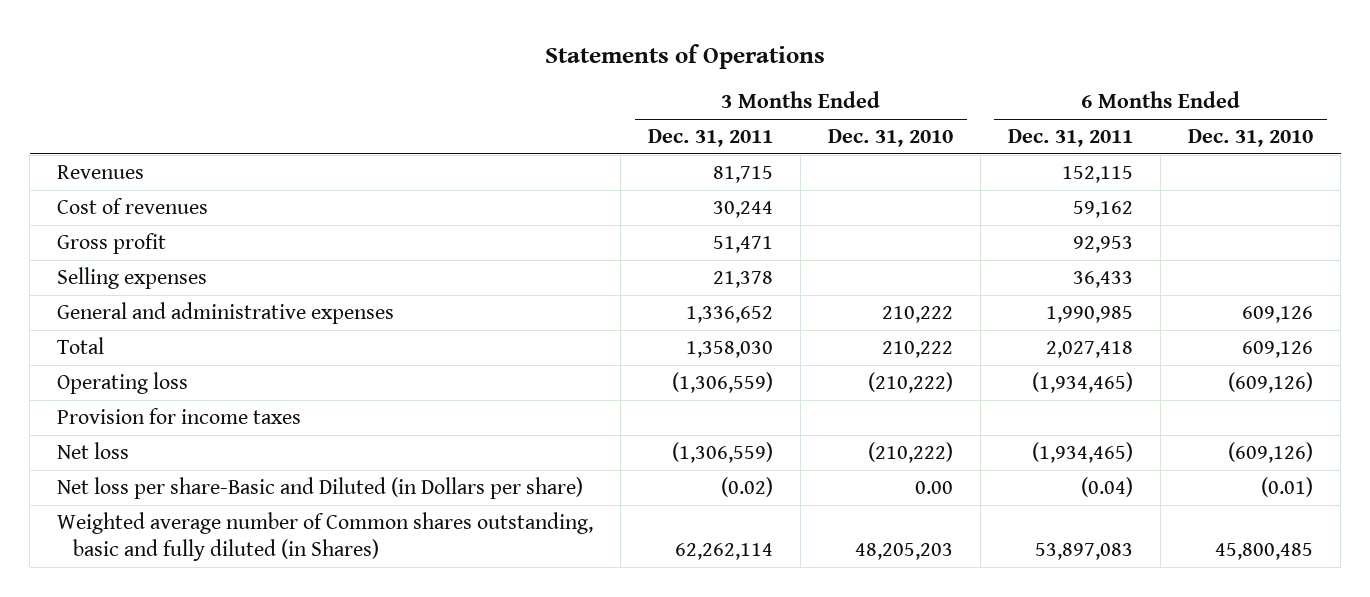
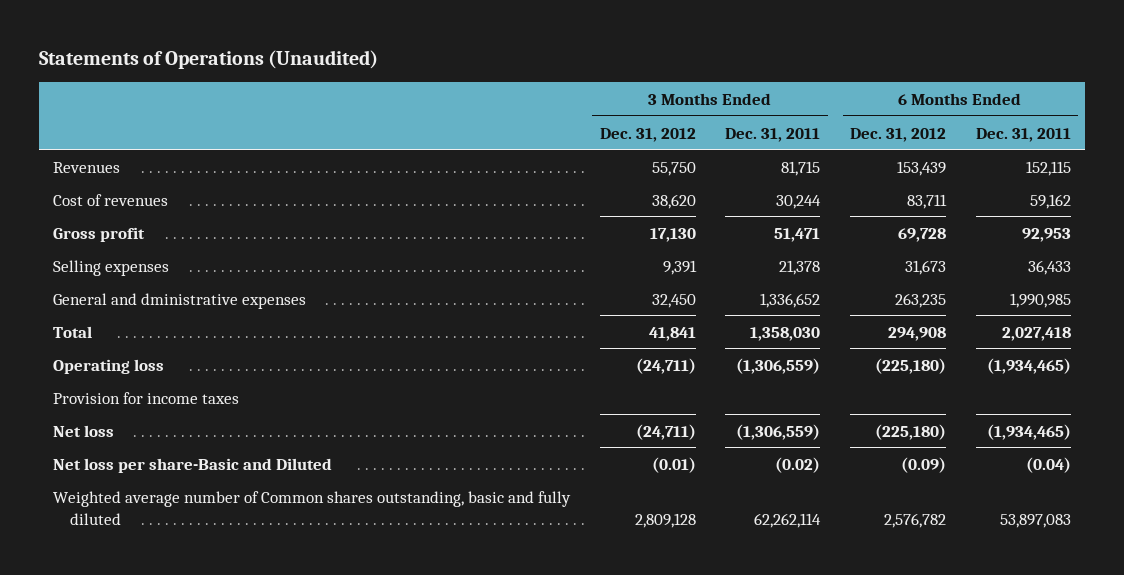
- Statements of Operations
+ Statements of Operations (Unaudited)
- | 3 Months Ended Dec. 31, 2011 | 3 Months Ended Dec. 31, 2010 | 6 Months Ended Dec. 31, 2011 | 6 Months Ended Dec. 31, 2010
+ | 3 Months Ended Dec. 31, 2012 | 3 Months Ended Dec. 31, 2011 | 6 Months Ended Dec. 31, 2012 | 6 Months Ended Dec. 31, 2011
- General and administrative expenses | 1,336,652 | 210,222 | 1,990,985 | 609,126
+ General and dministrative expenses | 32,450 | 1,336,652 | 263,235 | 1,990,985
- Net loss per share-Basic and Diluted (in Dollars per share) | (0.02) | 0.00 | (0.04) | (0.01)
- Weighted average number of Common shares outstanding, basic and fully diluted (in Shares) | 62,262,114 | 48,205,203 | 53,897,083 | 45,800,485
+ Net loss per share-Basic and Diluted | (0.01) | (0.02) | (0.09) | (0.04)
+ Weighted average number of Common shares outstanding, basic and fully diluted | 2,809,128 | 62,262,114 | 2,576,782 | 53,897,083

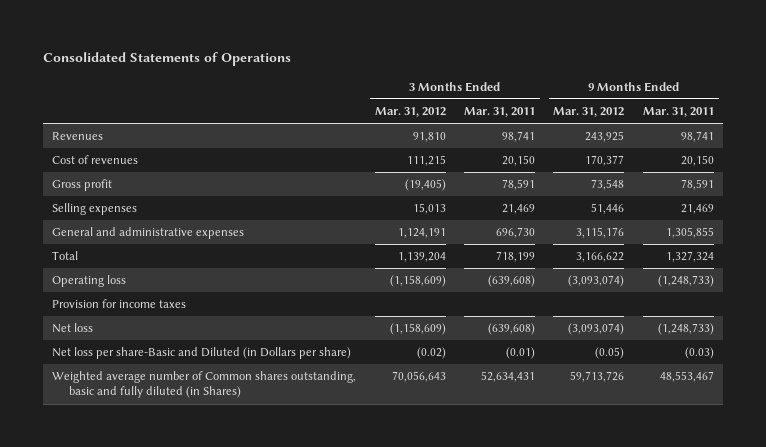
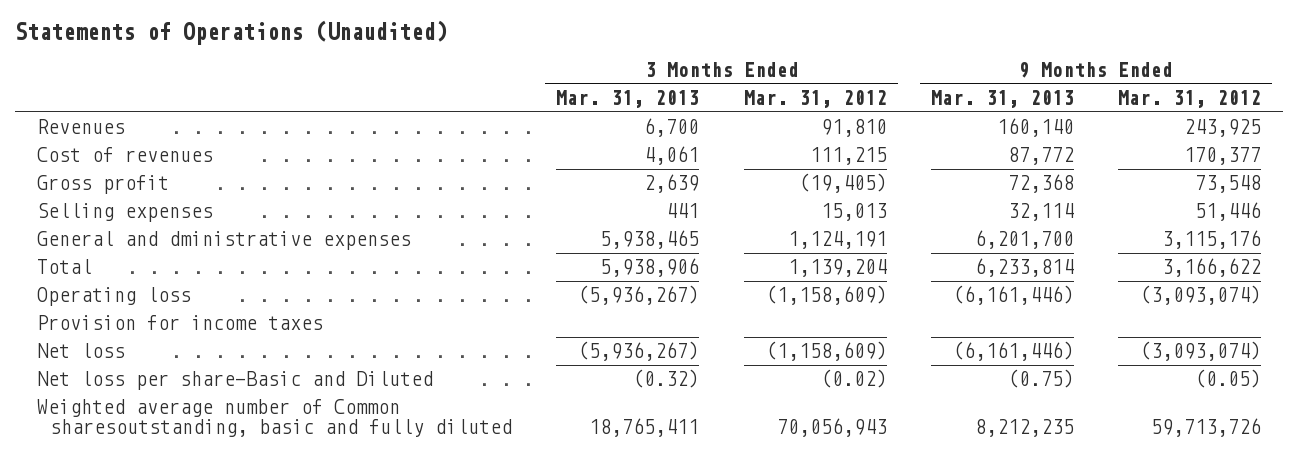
- Consolidated Statements of Operations
+ Statements of Operations (Unaudited)
- | 3 Months Ended Mar. 31, 2012 | 3 Months Ended Mar. 31, 2011 | 9 Months Ended Mar. 31, 2012 | 9 Months Ended Mar. 31, 2011
+ | 3 Months Ended Mar. 31, 2013 | 3 Months Ended Mar. 31, 2012 | 9 Months Ended Mar. 31, 2013 | 9 Months Ended Mar. 31, 2012
- General and administrative expenses | 1,124,191 | 696,730 | 3,115,176 | 1,305,855
+ General and dministrative expenses | 5,938,465 | 1,124,191 | 6,201,700 | 3,115,176
- Net loss per share-Basic and Diluted (in Dollars per share) | (0.02) | (0.01) | (0.05) | (0.03)
- Weighted average number of Common shares outstanding, basic and fully diluted (in Shares) | 70,056,643 | 52,634,431 | 59,713,726 | 48,553,467
+ Net loss per share-Basic and Diluted | (0.32) | (0.02) | (0.75) | (0.05)
+ Weighted average number of Common sharesoutstanding, basic and fully diluted | 18,765,411 | 70,056,943 | 8,212,235 | 59,713,726

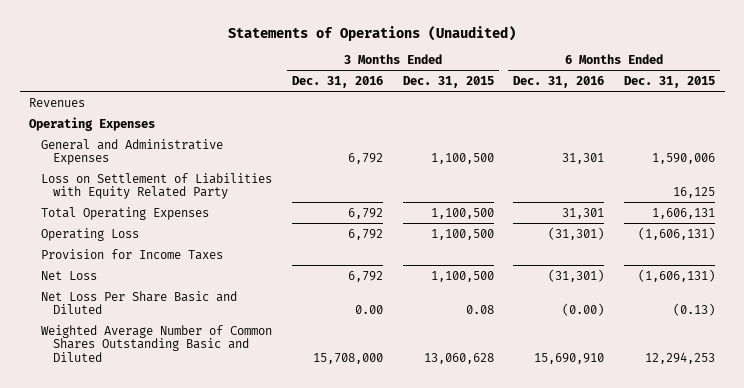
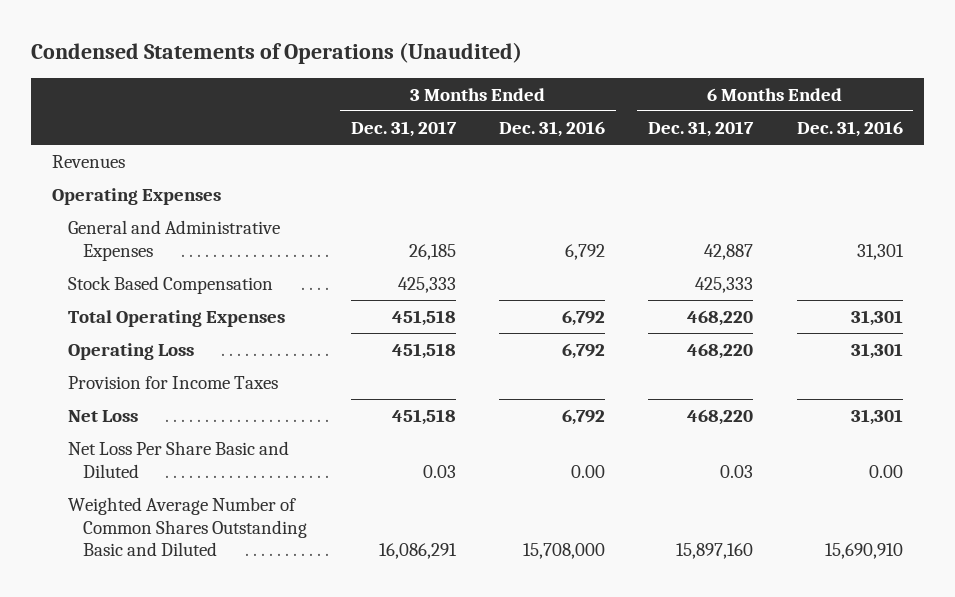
- Statements of Operations (Unaudited)
+ Condensed Statements of Operations (Unaudited)
- | 3 Months Ended Dec. 31, 2016 | 3 Months Ended Dec. 31, 2015 | 6 Months Ended Dec. 31, 2016 | 6 Months Ended Dec. 31, 2015
+ | 3 Months Ended Dec. 31, 2017 | 3 Months Ended Dec. 31, 2016 | 6 Months Ended Dec. 31, 2017 | 6 Months Ended Dec. 31, 2016
- Loss on Settlement of Liabilities with Equity Related Party | | | | 16,125
+ Stock Based Compensation | 425,333 | | 425,333 |
- Operating Loss | 6,792 | 1,100,500 | (31,301) | (1,606,131)
+ Operating Loss | 451,518 | 6,792 | 468,220 | 31,301
- Net Loss | 6,792 | 1,100,500 | (31,301) | (1,606,131)
- Net Loss Per Share Basic and Diluted | 0.00 | 0.08 | (0.00) | (0.13)
+ Net Loss | 451,518 | 6,792 | 468,220 | 31,301
+ Net Loss Per Share Basic and Diluted | 0.03 | 0.00 | 0.03 | 0.00

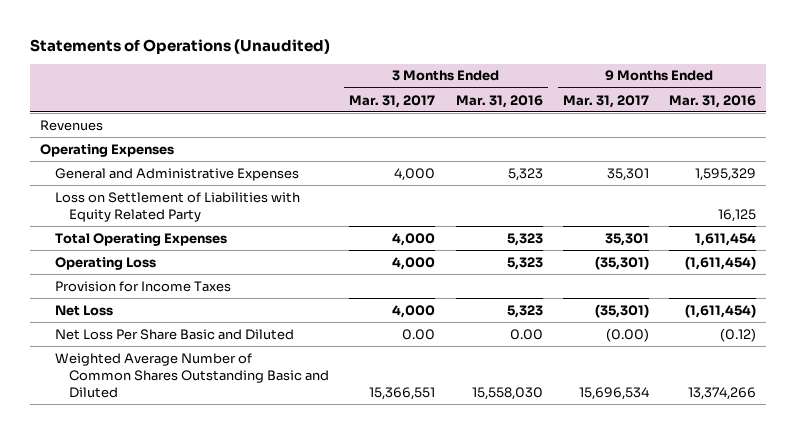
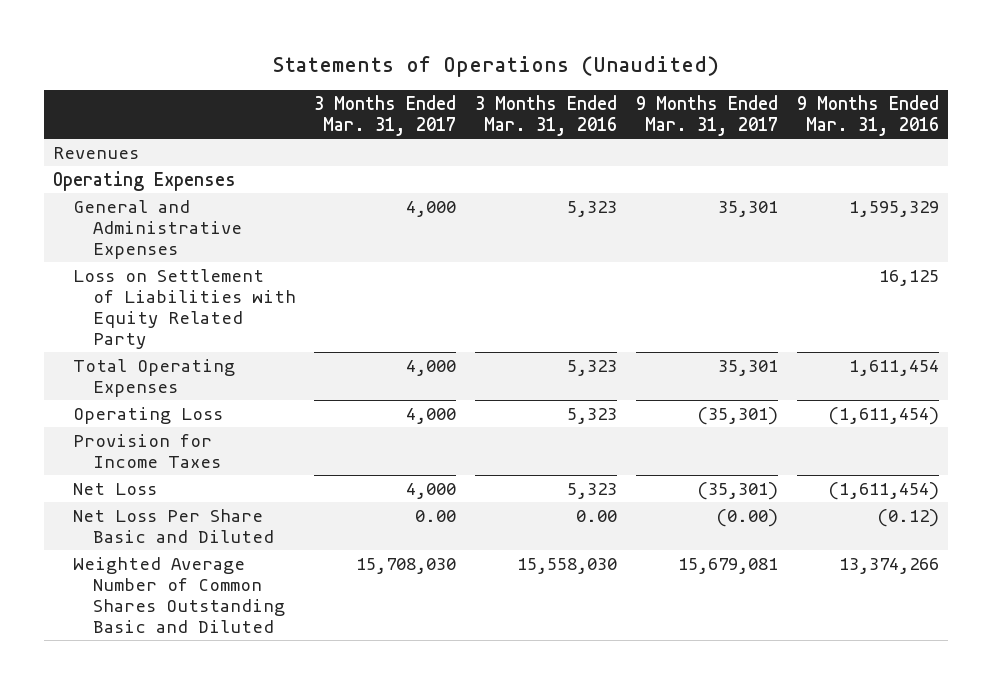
- Weighted Average Number of Common Shares Outstanding Basic and Diluted | 15,366,551 | 15,558,030 | 15,696,534 | 13,374,266
+ Weighted Average Number of Common Shares Outstanding Basic and Diluted | 15,708,030 | 15,558,030 | 15,679,081 | 13,374,266

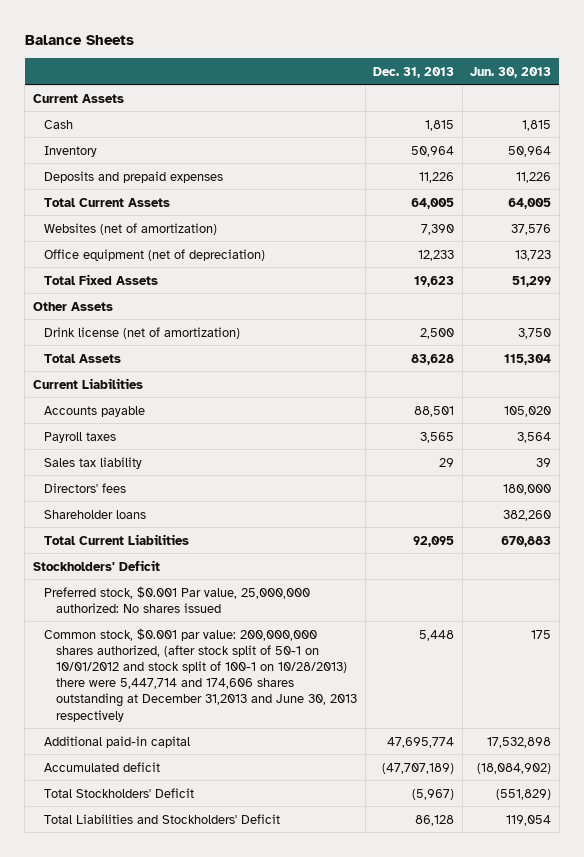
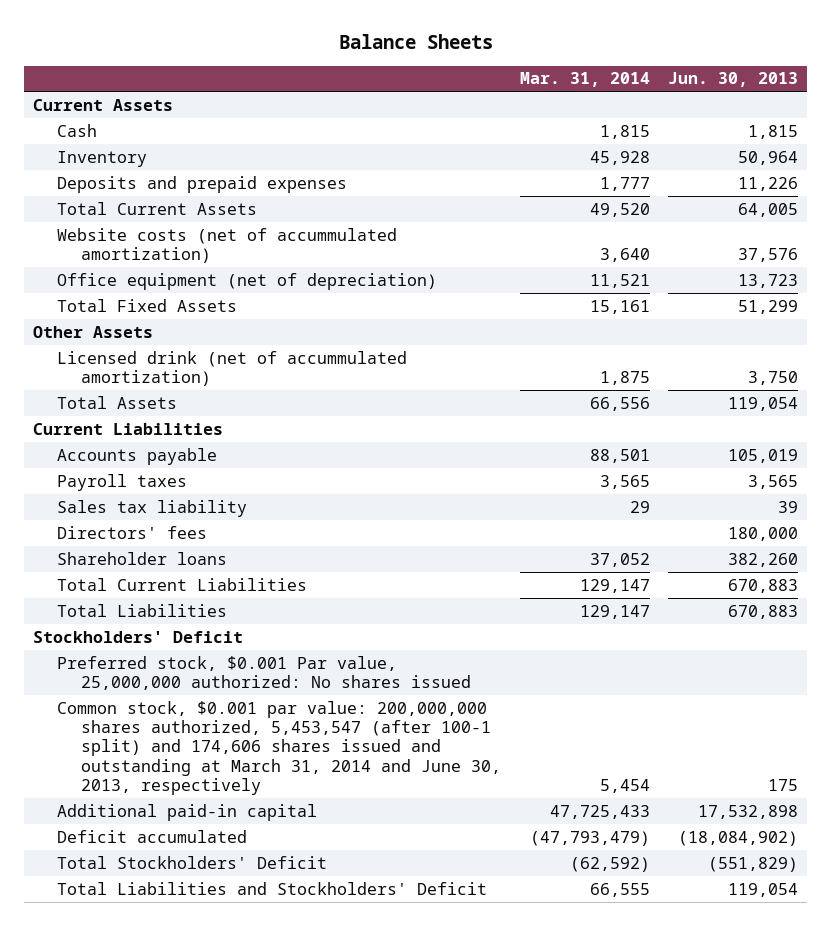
- | Dec. 31, 2013 | Jun. 30, 2013
+ | Mar. 31, 2014 | Jun. 30, 2013
- Websites (net of amortization) | 7,390 | 37,576
+ Website costs (net of accummulated amortization) | 3,640 | 37,576
- Drink license (net of amortization) | 2,500 | 3,750
- Total Assets | 83,628 | 115,304
+ Licensed drink (net of accummulated amortization) | 1,875 | 3,750
+ Total Assets | 66,556 | 119,054
- Accounts payable | 88,501 | 105,020
- Payroll taxes | 3,565 | 3,564
+ Accounts payable | 88,501 | 105,019
+ Payroll taxes | 3,565 | 3,565
+ Total Liabilities | 129,147 | 670,883
- Common stock, $0.001 par value: 200,000,000 shares authorized, (after stock split of 50-1 on 10/01/2012 and stock split of 100-1 on 10/28/2013) there were 5,447,714 and 174,606 shares outstanding at December 31,2013 and June 30, 2013 respectively | 5,448 | 175
+ Common stock, $0.001 par value: 200,000,000 shares authorized, 5,453,547 (after 100-1 split) and 174,606 shares issued and outstanding at March 31, 2014 and June 30, 2013, respectively | 5,454 | 175
- Accumulated deficit | (47,707,189) | (18,084,902)
+ Deficit accumulated | (47,793,479) | (18,084,902)

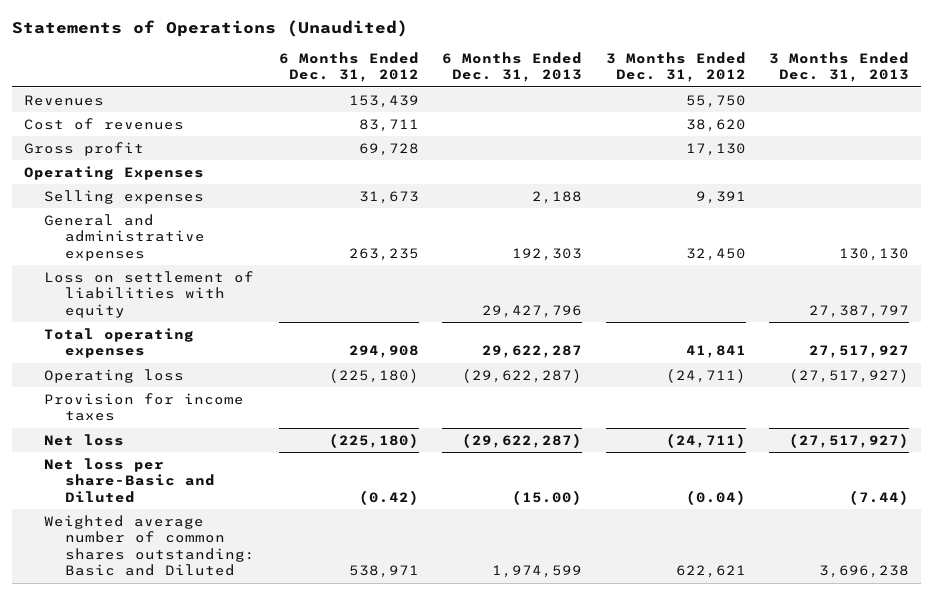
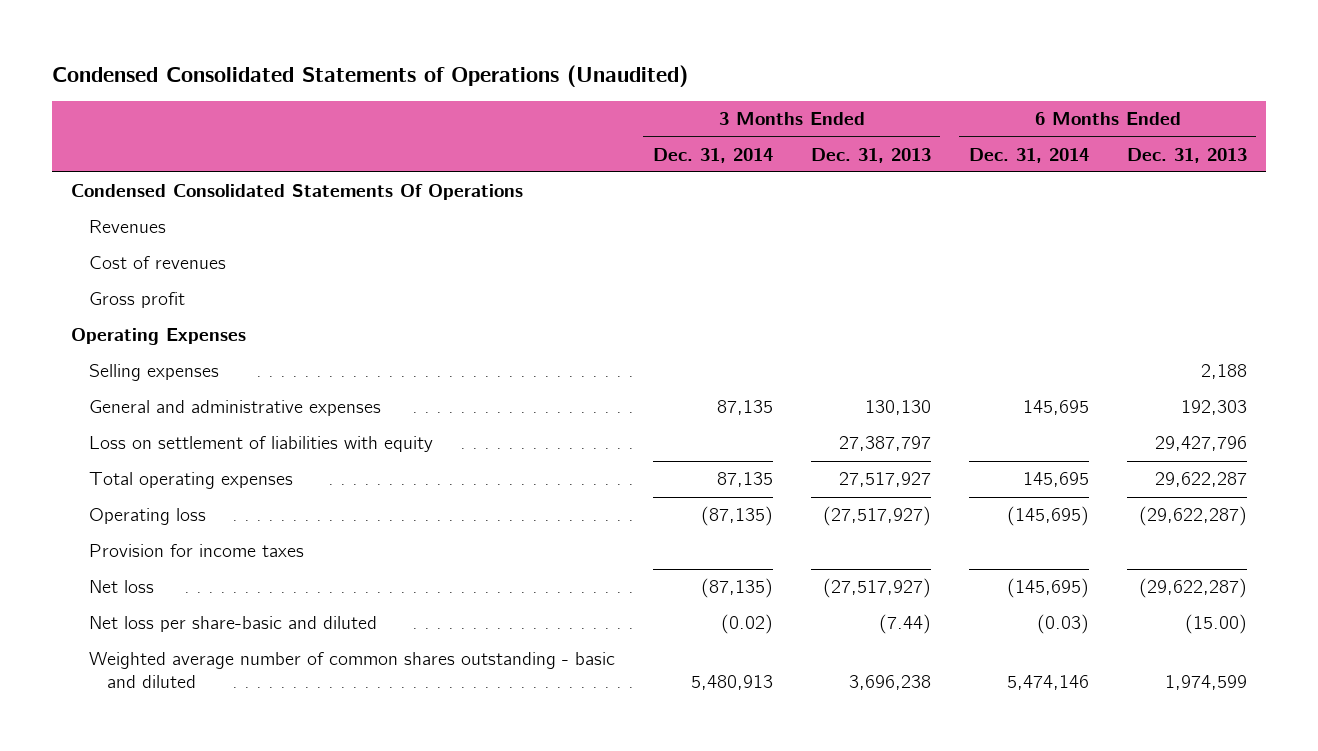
- Statements of Operations (Unaudited)
+ Condensed Consolidated Statements of Operations (Unaudited)
- | 6 Months Ended Dec. 31, 2012 | 6 Months Ended Dec. 31, 2013 | 3 Months Ended Dec. 31, 2012 | 3 Months Ended Dec. 31, 2013
+ | 3 Months Ended Dec. 31, 2014 | 3 Months Ended Dec. 31, 2013 | 6 Months Ended Dec. 31, 2014 | 6 Months Ended Dec. 31, 2013
+ Condensed Consolidated Statements Of Operations
- Net loss per share-Basic and Diluted | (0.42) | (15.00) | (0.04) | (7.44)
- Weighted average number of common shares outstanding: Basic and Diluted | 538,971 | 1,974,599 | 622,621 | 3,696,238
+ Net loss per share-basic and diluted | (0.02) | (7.44) | (0.03) | (15.00)
+ Weighted average number of common shares outstanding - basic and diluted | 5,480,913 | 3,696,238 | 5,474,146 | 1,974,599

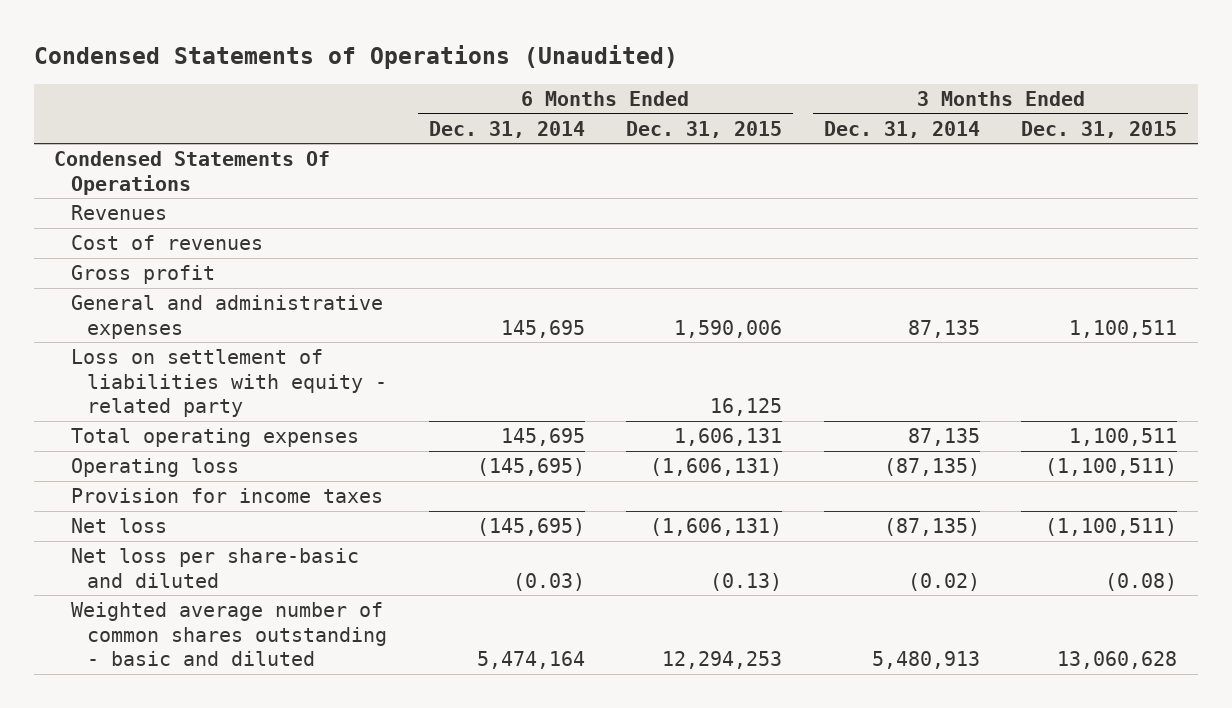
- Condensed Consolidated Statements of Operations (Unaudited)
+ Condensed Statements of Operations (Unaudited)
- | 3 Months Ended Dec. 31, 2014 | 3 Months Ended Dec. 31, 2013 | 6 Months Ended Dec. 31, 2014 | 6 Months Ended Dec. 31, 2013
+ | 6 Months Ended Dec. 31, 2014 | 6 Months Ended Dec. 31, 2015 | 3 Months Ended Dec. 31, 2014 | 3 Months Ended Dec. 31, 2015
- Condensed Consolidated Statements Of Operations
+ Condensed Statements Of Operations
- Operating Expenses
- Selling expenses | | | | 2,188
- Loss on settlement of liabilities with equity | | 27,387,797 | | 29,427,796
+ Loss on settlement of liabilities with equity - related party | | 16,125 | |
- Weighted average number of common shares outstanding - basic and diluted | 5,480,913 | 3,696,238 | 5,474,146 | 1,974,599
+ Weighted average number of common shares outstanding - basic and diluted | 5,474,164 | 12,294,253 | 5,480,913 | 13,060,628

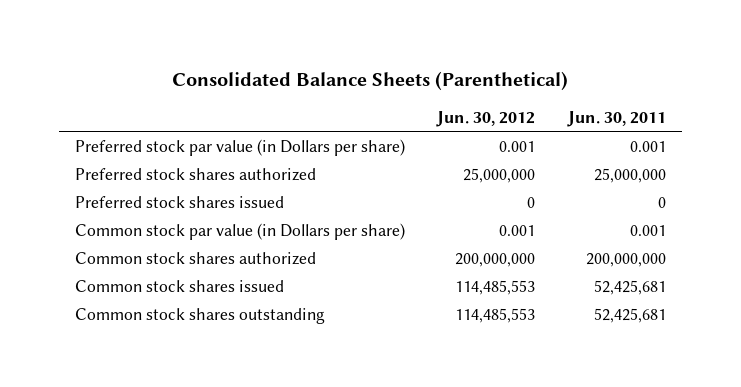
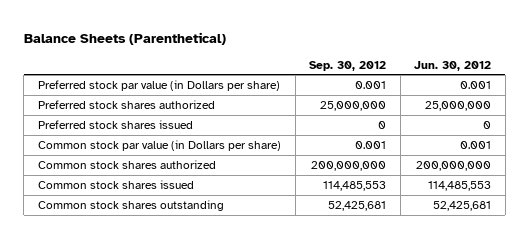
- Consolidated Balance Sheets (Parenthetical)
+ Balance Sheets (Parenthetical)
- | Jun. 30, 2012 | Jun. 30, 2011
+ | Sep. 30, 2012 | Jun. 30, 2012
- Common stock shares outstanding | 114,485,553 | 52,425,681
+ Common stock shares outstanding | 52,425,681 | 52,425,681

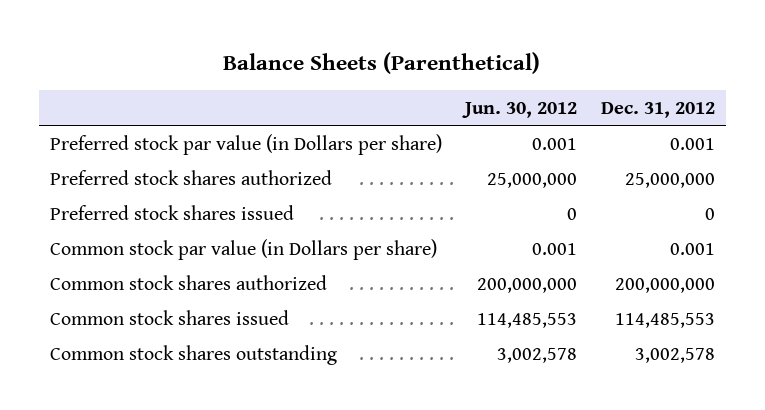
- | Sep. 30, 2012 | Jun. 30, 2012
+ | Jun. 30, 2012 | Dec. 31, 2012
- Common stock shares outstanding | 52,425,681 | 52,425,681
+ Common stock shares outstanding | 3,002,578 | 3,002,578

